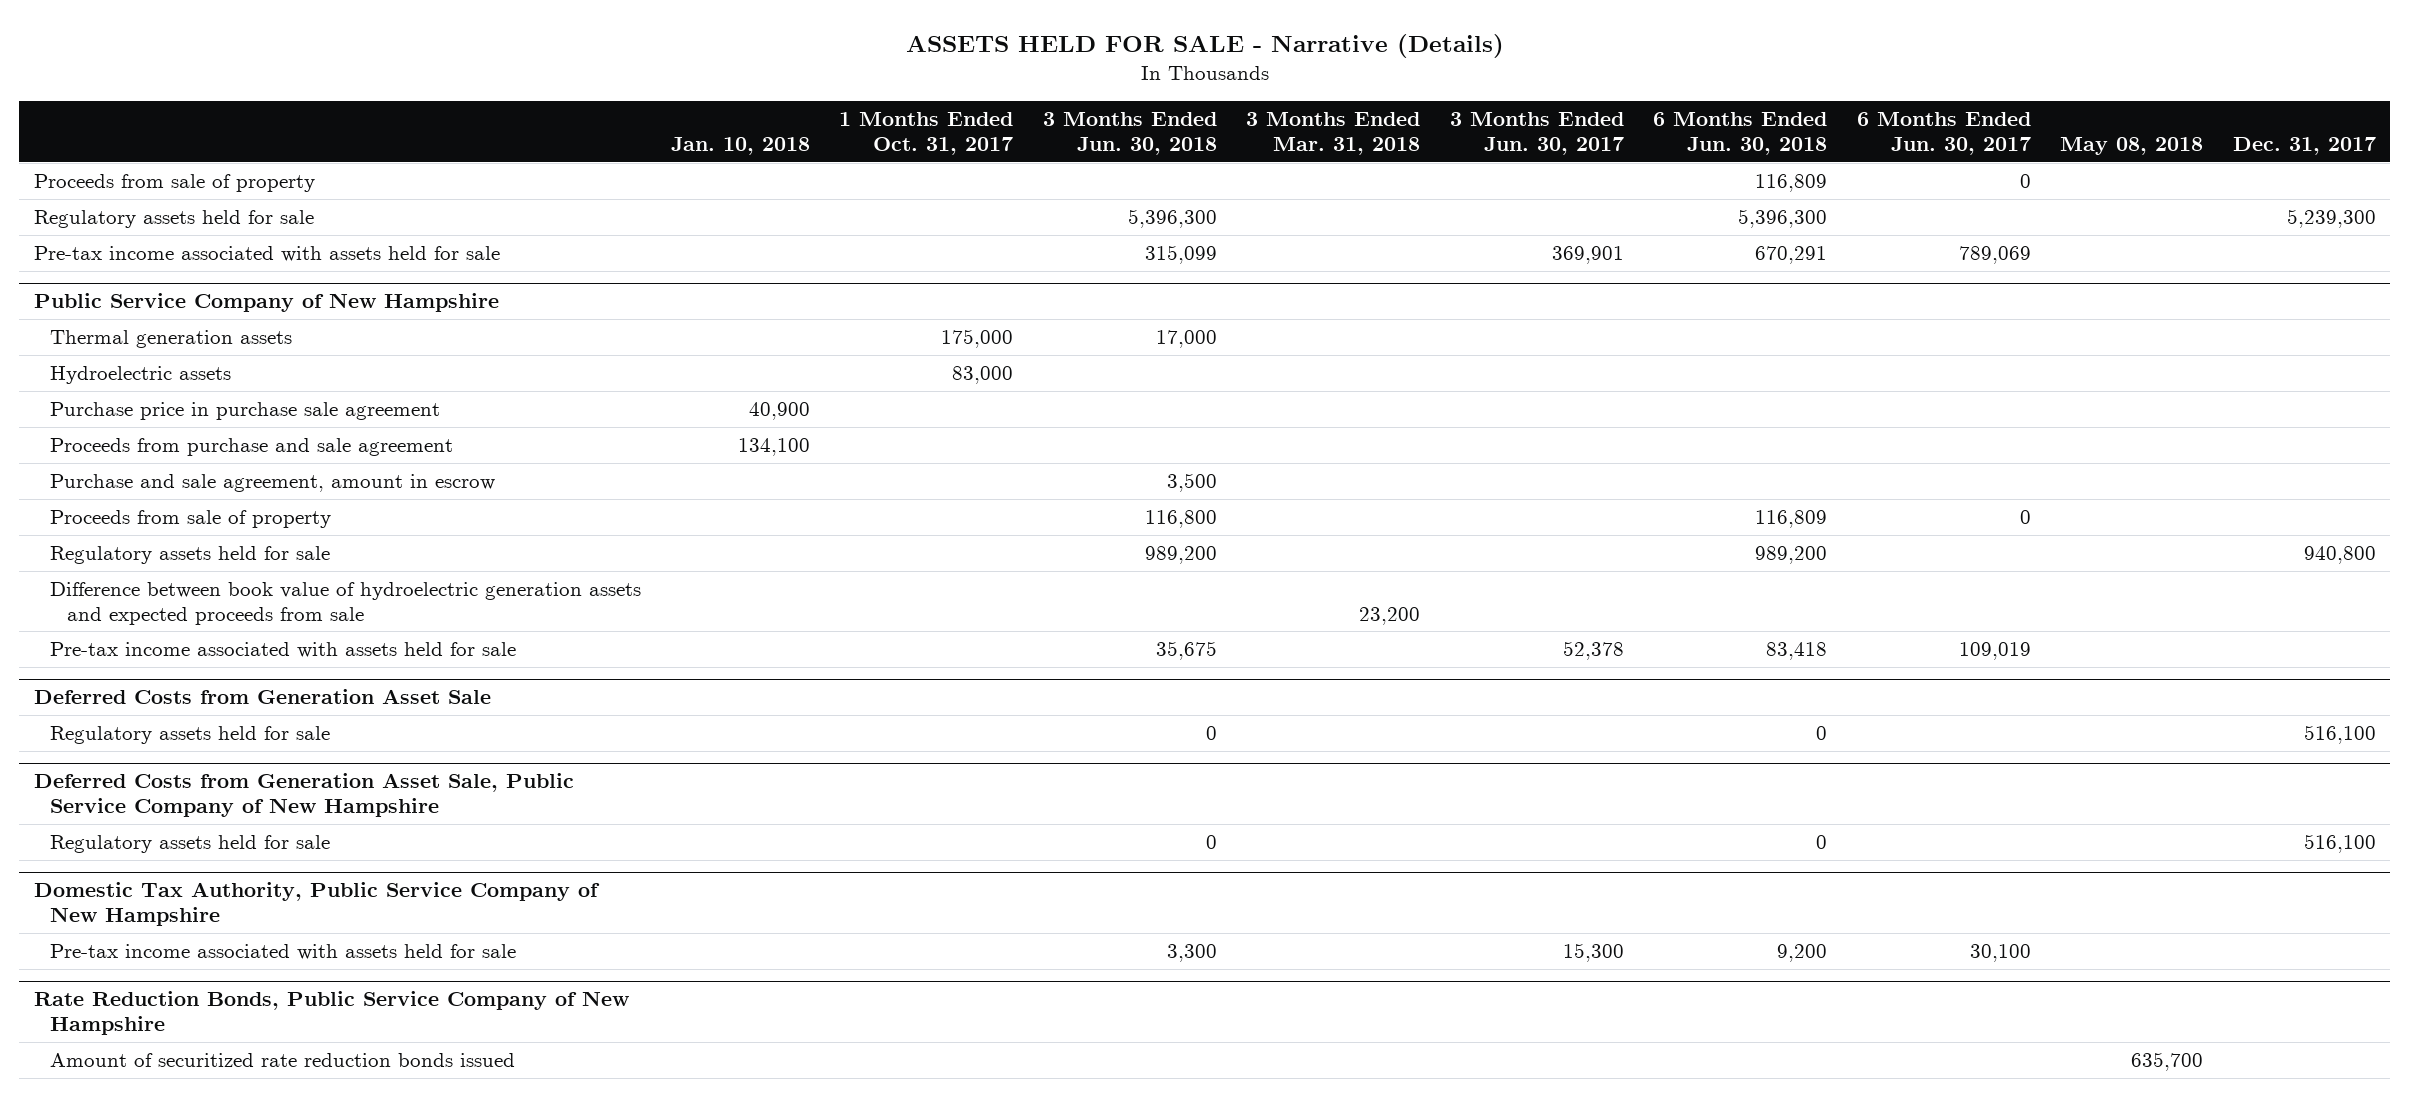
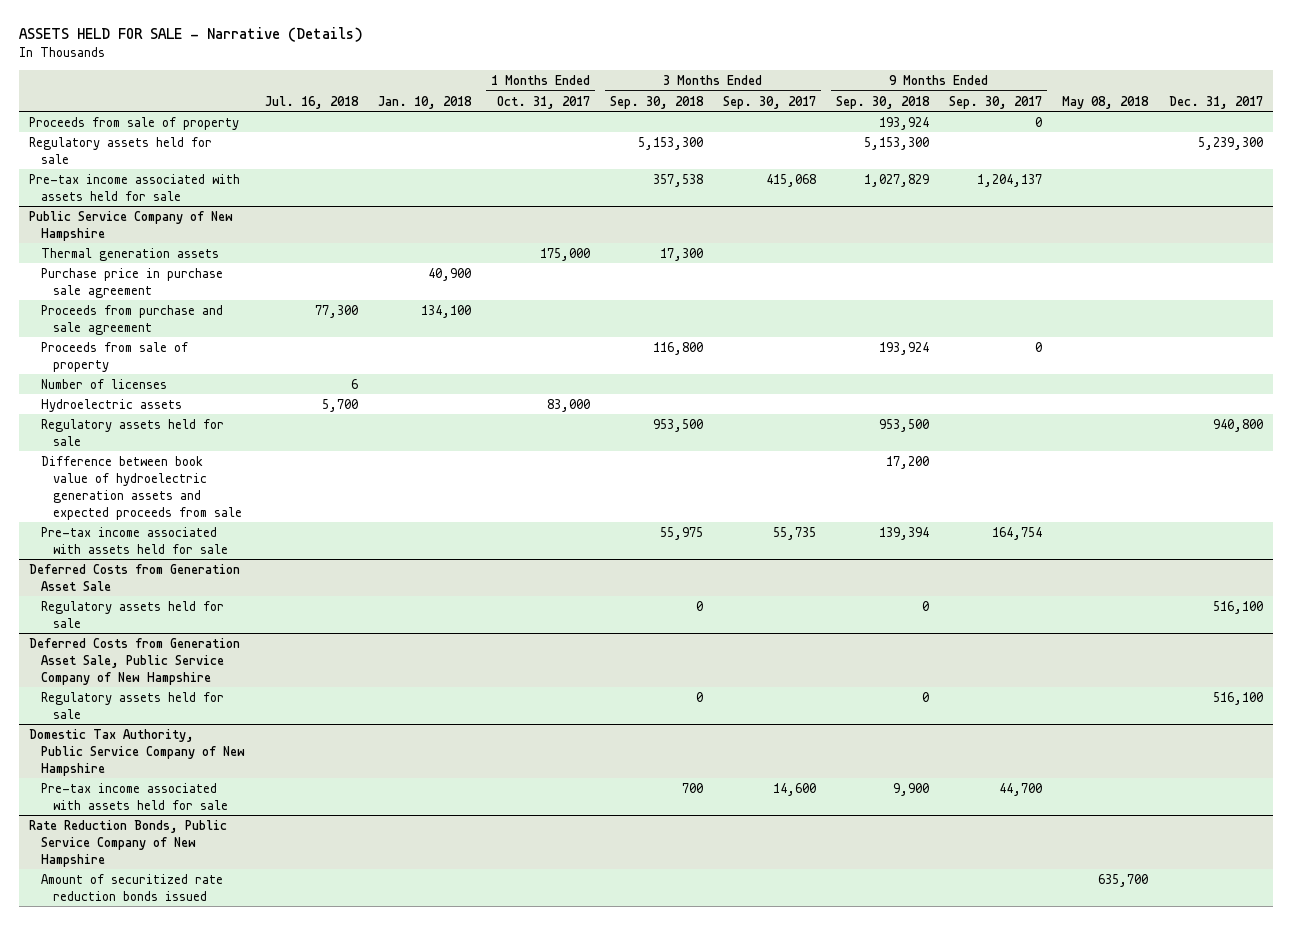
- | Jan. 10, 2018 | 1 Months Ended Oct. 31, 2017 | 3 Months Ended Jun. 30, 2018 | 3 Months Ended Mar. 31, 2018 | 3 Months Ended Jun. 30, 2017 | 6 Months Ended Jun. 30, 2018 | 6 Months Ended Jun. 30, 2017 | May 08, 2018 | Dec. 31, 2017
+ | Jul. 16, 2018 | Jan. 10, 2018 | 1 Months Ended Oct. 31, 2017 | 3 Months Ended Sep. 30, 2018 | 3 Months Ended Sep. 30, 2017 | 9 Months Ended Sep. 30, 2018 | 9 Months Ended Sep. 30, 2017 | May 08, 2018 | Dec. 31, 2017
@ Public Service Company of New Hampshire
- Purchase and sale agreement, amount in escrow | | | 3,500 | | | | | |
+ Number of licenses | 6 | | | | | | | |
moved down: Hydroelectric assets | 5,700 | | 83,000 | | | | | |

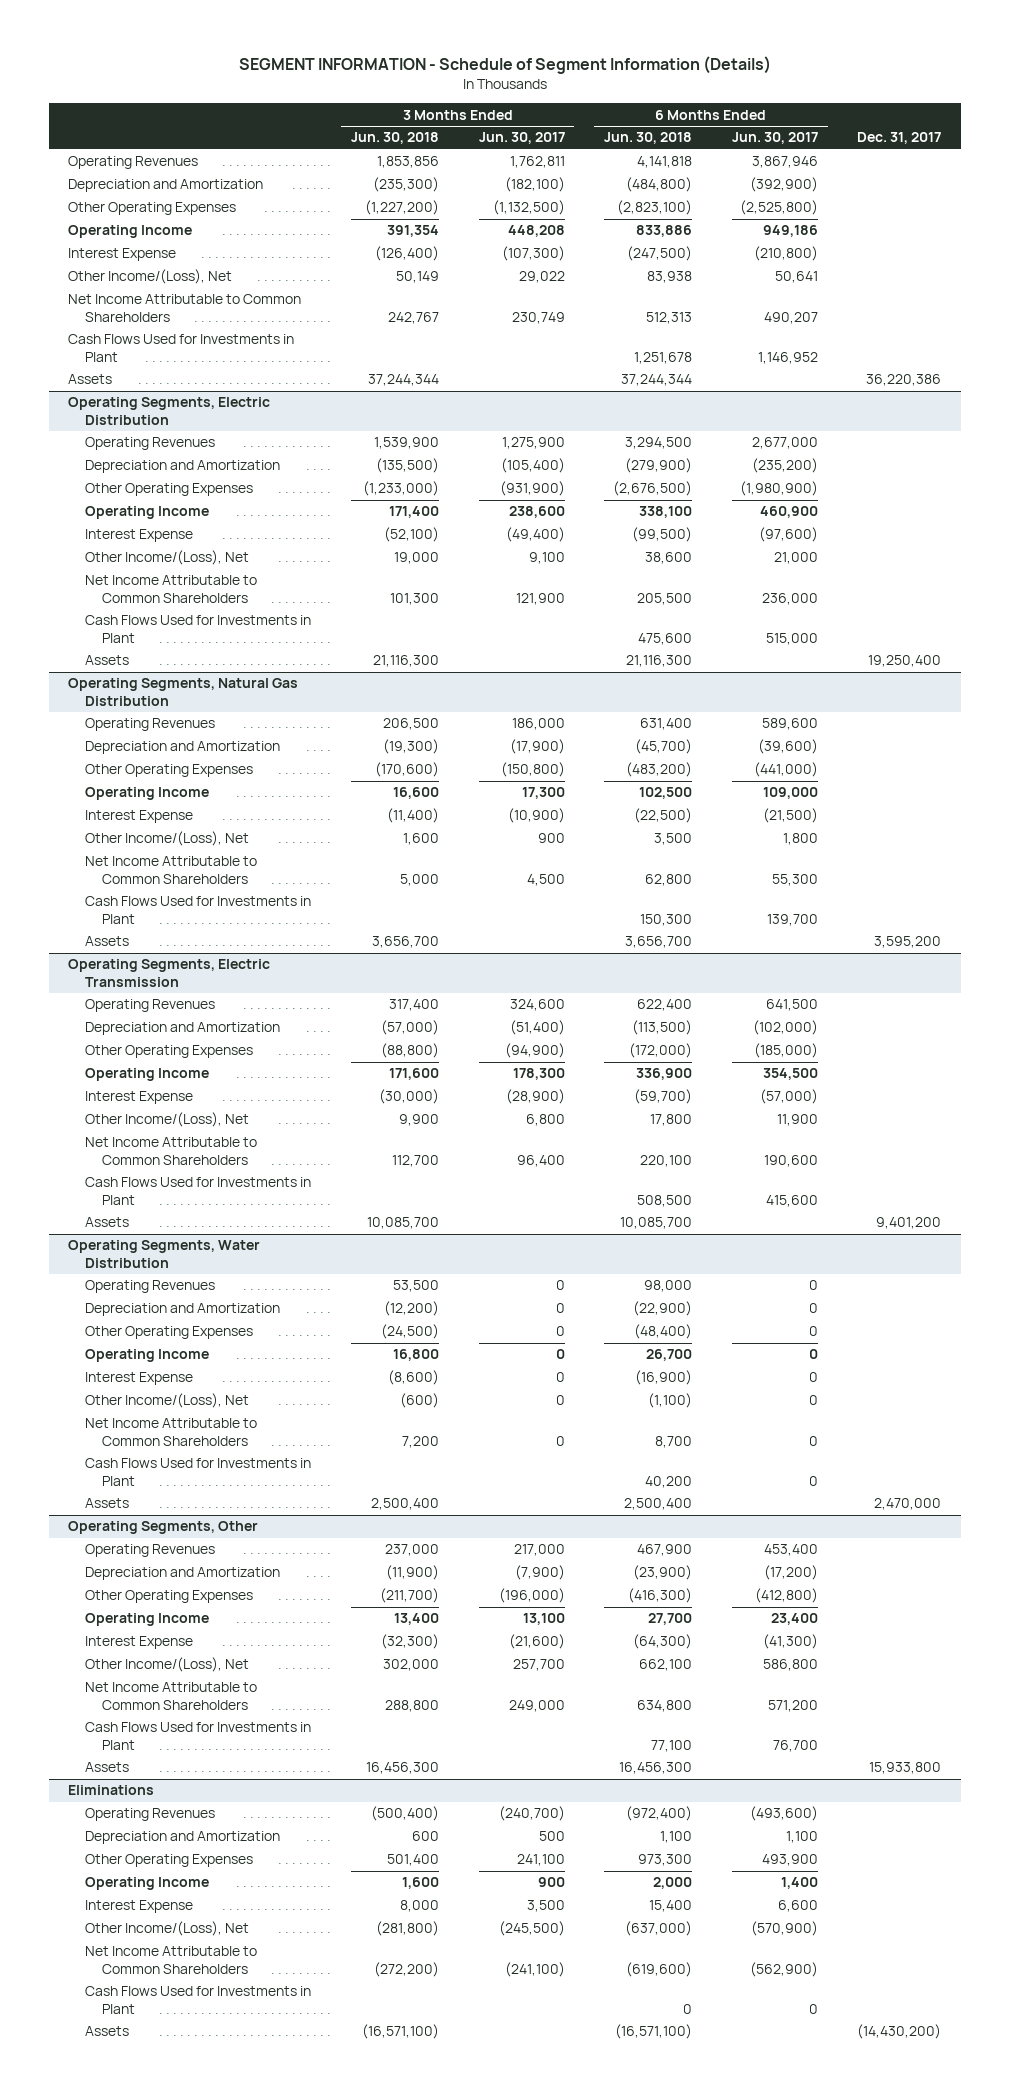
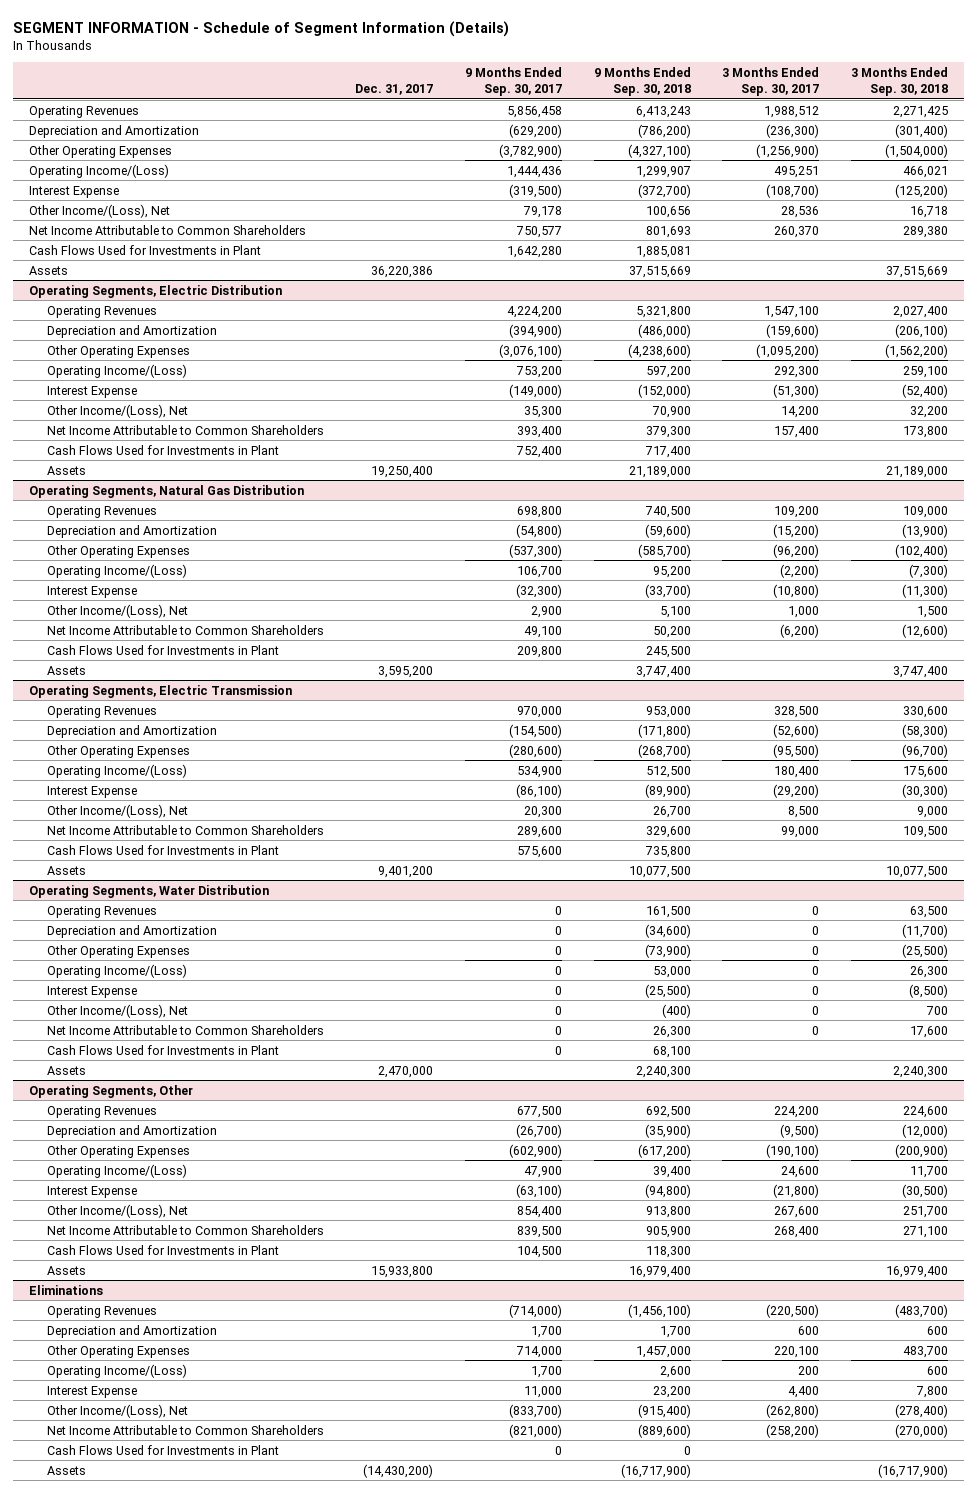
- | 3 Months Ended Jun. 30, 2018 | 3 Months Ended Jun. 30, 2017 | 6 Months Ended Jun. 30, 2018 | 6 Months Ended Jun. 30, 2017 | Dec. 31, 2017
+ | Dec. 31, 2017 | 9 Months Ended Sep. 30, 2017 | 9 Months Ended Sep. 30, 2018 | 3 Months Ended Sep. 30, 2017 | 3 Months Ended Sep. 30, 2018
- Operating Income | 391,354 | 448,208 | 833,886 | 949,186 |
+ Operating Income/(Loss) | | 1,444,436 | 1,299,907 | 495,251 | 466,021
@ Operating Segments, Electric Distribution
- Operating Income | 171,400 | 238,600 | 338,100 | 460,900 |
+ Operating Income/(Loss) | | 753,200 | 597,200 | 292,300 | 259,100
@ Operating Segments, Natural Gas Distribution
- Operating Income | 16,600 | 17,300 | 102,500 | 109,000 |
+ Operating Income/(Loss) | | 106,700 | 95,200 | (2,200) | (7,300)
@ Operating Segments, Electric Transmission
- Operating Income | 171,600 | 178,300 | 336,900 | 354,500 |
+ Operating Income/(Loss) | | 534,900 | 512,500 | 180,400 | 175,600
@ Operating Segments, Water Distribution
- Operating Income | 16,800 | 0 | 26,700 | 0 |
+ Operating Income/(Loss) | | 0 | 53,000 | 0 | 26,300
@ Operating Segments, Other
- Operating Income | 13,400 | 13,100 | 27,700 | 23,400 |
+ Operating Income/(Loss) | | 47,900 | 39,400 | 24,600 | 11,700
@ Eliminations
- Operating Income | 1,600 | 900 | 2,000 | 1,400 |
+ Operating Income/(Loss) | | 1,700 | 2,600 | 200 | 600

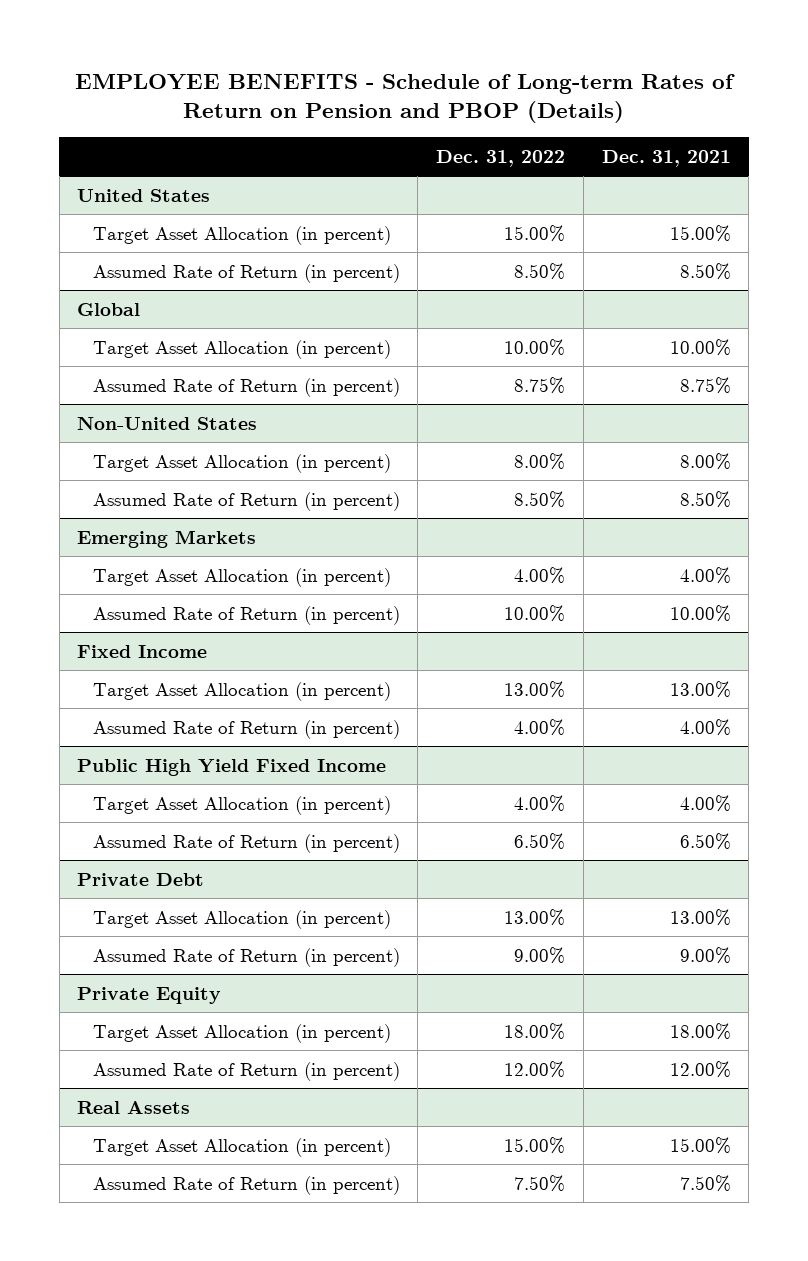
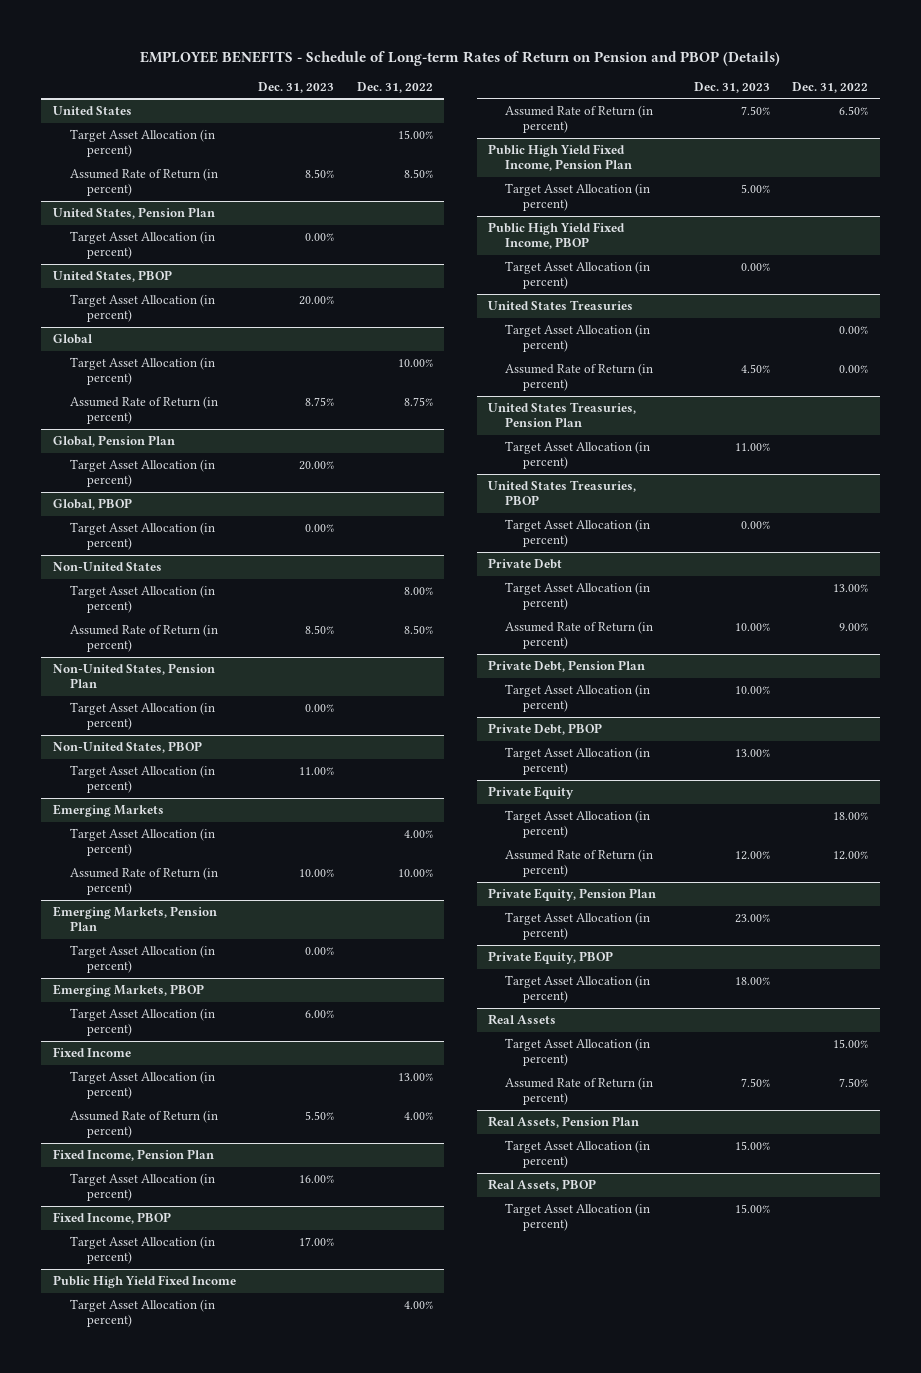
- | Dec. 31, 2022 | Dec. 31, 2021
+ | Dec. 31, 2023 | Dec. 31, 2022
+ United States, Pension Plan
+ Target Asset Allocation (in percent) | 0.00% |
+ United States, PBOP
+ Target Asset Allocation (in percent) | 20.00% |
+ Global, Pension Plan
+ Target Asset Allocation (in percent) | 20.00% |
+ Global, PBOP
+ Target Asset Allocation (in percent) | 0.00% |
+ Non-United States, Pension Plan
+ Target Asset Allocation (in percent) | 0.00% |
+ Non-United States, PBOP
+ Target Asset Allocation (in percent) | 11.00% |
+ Emerging Markets, Pension Plan
+ Target Asset Allocation (in percent) | 0.00% |
+ Emerging Markets, PBOP
+ Target Asset Allocation (in percent) | 6.00% |
+ Fixed Income, Pension Plan
+ Target Asset Allocation (in percent) | 16.00% |
+ Fixed Income, PBOP
+ Target Asset Allocation (in percent) | 17.00% |
+ Public High Yield Fixed Income, Pension Plan
+ Target Asset Allocation (in percent) | 5.00% |
+ Public High Yield Fixed Income, PBOP
+ Target Asset Allocation (in percent) | 0.00% |
+ United States Treasuries
+ Target Asset Allocation (in percent) | | 0.00%
+ Assumed Rate of Return (in percent) | 4.50% | 0.00%
+ United States Treasuries, Pension Plan
+ Target Asset Allocation (in percent) | 11.00% |
+ United States Treasuries, PBOP
+ Target Asset Allocation (in percent) | 0.00% |
+ Private Debt, Pension Plan
+ Target Asset Allocation (in percent) | 10.00% |
+ Private Debt, PBOP
+ Target Asset Allocation (in percent) | 13.00% |
+ Private Equity, Pension Plan
+ Target Asset Allocation (in percent) | 23.00% |
+ Private Equity, PBOP
+ Target Asset Allocation (in percent) | 18.00% |
+ Real Assets, Pension Plan
+ Target Asset Allocation (in percent) | 15.00% |
+ Real Assets, PBOP
+ Target Asset Allocation (in percent) | 15.00% |

